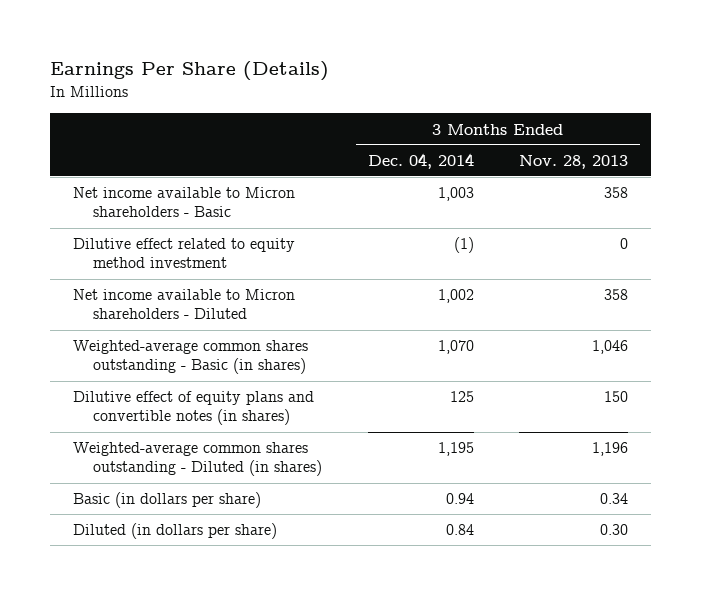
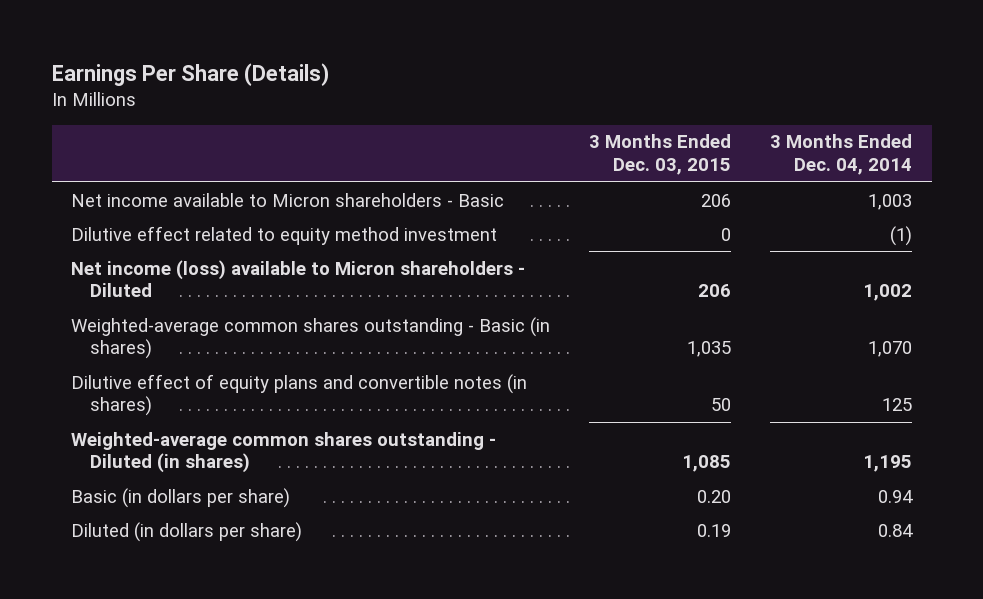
- | 3 Months Ended Dec. 04, 2014 | 3 Months Ended Nov. 28, 2013
+ | 3 Months Ended Dec. 03, 2015 | 3 Months Ended Dec. 04, 2014
- Net income available to Micron shareholders - Diluted | 1,002 | 358
+ Net income (loss) available to Micron shareholders - Diluted | 206 | 1,002

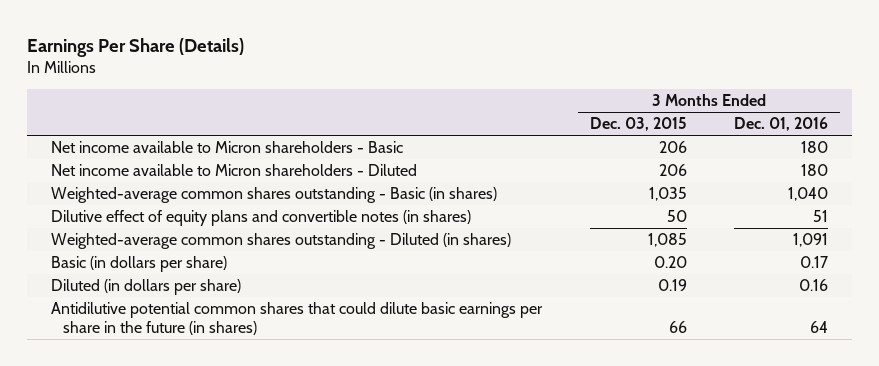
- | 3 Months Ended Dec. 03, 2015 | 3 Months Ended Dec. 04, 2014
+ | 3 Months Ended Dec. 03, 2015 | 3 Months Ended Dec. 01, 2016
- Dilutive effect related to equity method investment | 0 | (1)
- Net income (loss) available to Micron shareholders - Diluted | 206 | 1,002
+ Net income available to Micron shareholders - Diluted | 206 | 180
+ Antidilutive potential common shares that could dilute basic earnings per share in the future (in shares) | 66 | 64

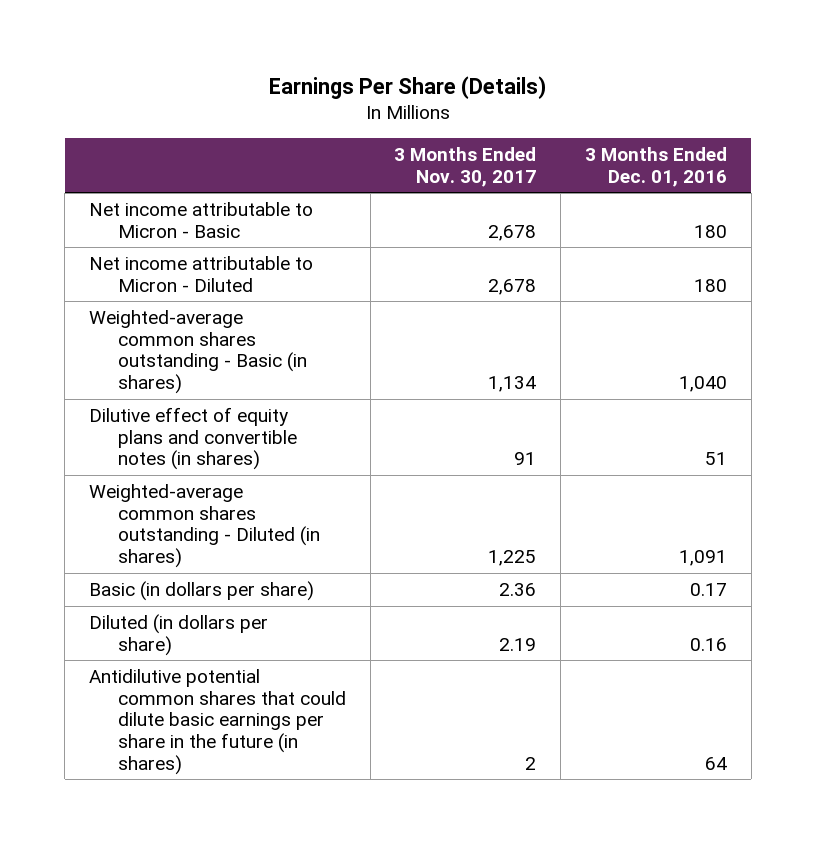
- | 3 Months Ended Dec. 03, 2015 | 3 Months Ended Dec. 01, 2016
+ | 3 Months Ended Nov. 30, 2017 | 3 Months Ended Dec. 01, 2016
- Net income available to Micron shareholders - Basic | 206 | 180
- Net income available to Micron shareholders - Diluted | 206 | 180
+ Net income attributable to Micron - Basic | 2,678 | 180
+ Net income attributable to Micron - Diluted | 2,678 | 180

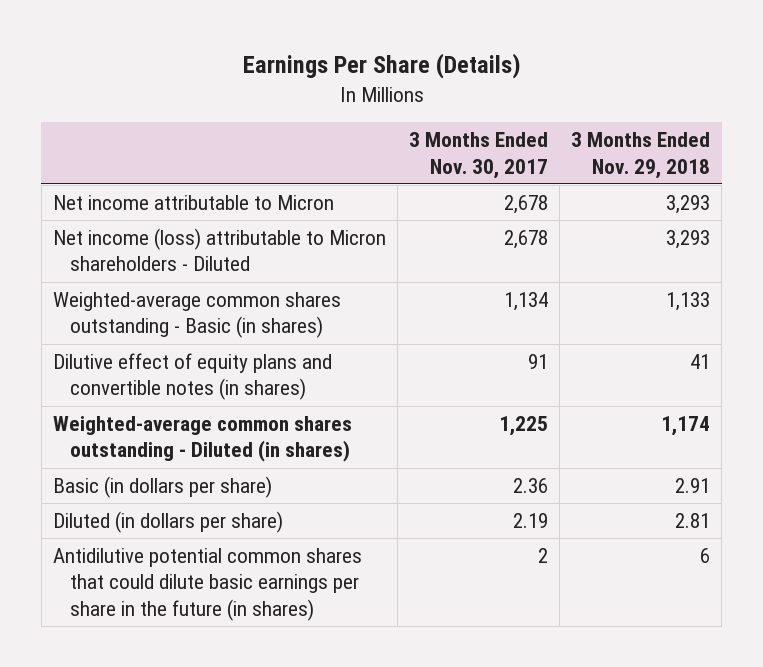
- | 3 Months Ended Nov. 30, 2017 | 3 Months Ended Dec. 01, 2016
+ | 3 Months Ended Nov. 30, 2017 | 3 Months Ended Nov. 29, 2018
- Net income attributable to Micron - Basic | 2,678 | 180
- Net income attributable to Micron - Diluted | 2,678 | 180
+ Net income attributable to Micron | 2,678 | 3,293
+ Net income (loss) attributable to Micron shareholders - Diluted | 2,678 | 3,293

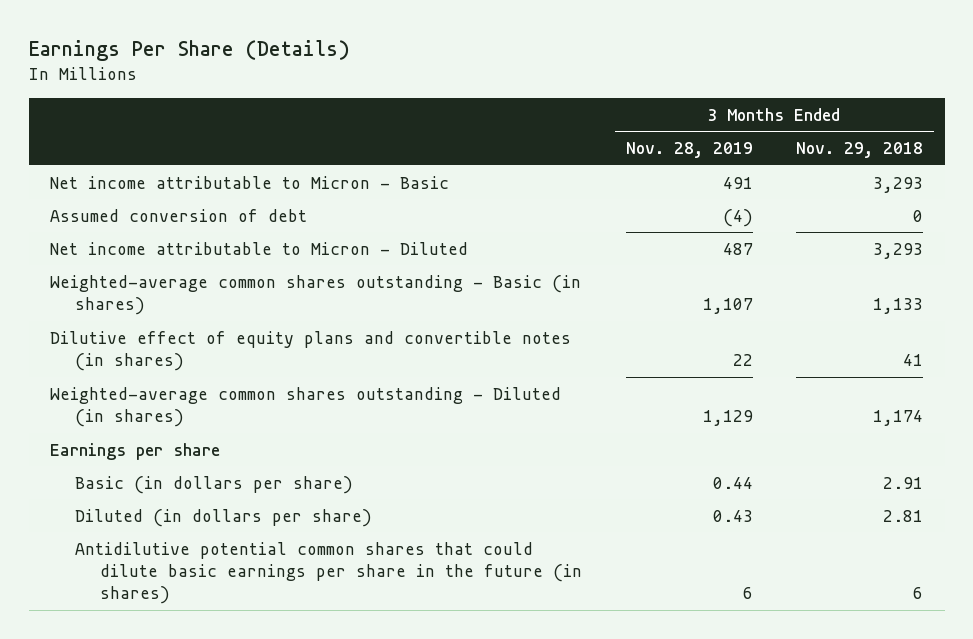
- | 3 Months Ended Nov. 30, 2017 | 3 Months Ended Nov. 29, 2018
+ | 3 Months Ended Nov. 28, 2019 | 3 Months Ended Nov. 29, 2018
- Net income attributable to Micron | 2,678 | 3,293
- Net income (loss) attributable to Micron shareholders - Diluted | 2,678 | 3,293
+ Net income attributable to Micron - Basic | 491 | 3,293
+ Assumed conversion of debt | (4) | 0
+ Net income attributable to Micron - Diluted | 487 | 3,293
+ Earnings per share

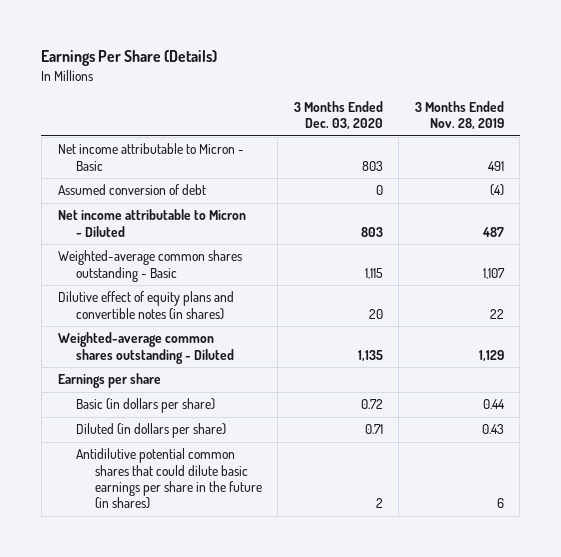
- | 3 Months Ended Nov. 28, 2019 | 3 Months Ended Nov. 29, 2018
+ | 3 Months Ended Dec. 03, 2020 | 3 Months Ended Nov. 28, 2019
- Weighted-average common shares outstanding - Basic (in shares) | 1,107 | 1,133
+ Weighted-average common shares outstanding - Basic | 1,115 | 1,107
- Weighted-average common shares outstanding - Diluted (in shares) | 1,129 | 1,174
+ Weighted-average common shares outstanding - Diluted | 1,135 | 1,129

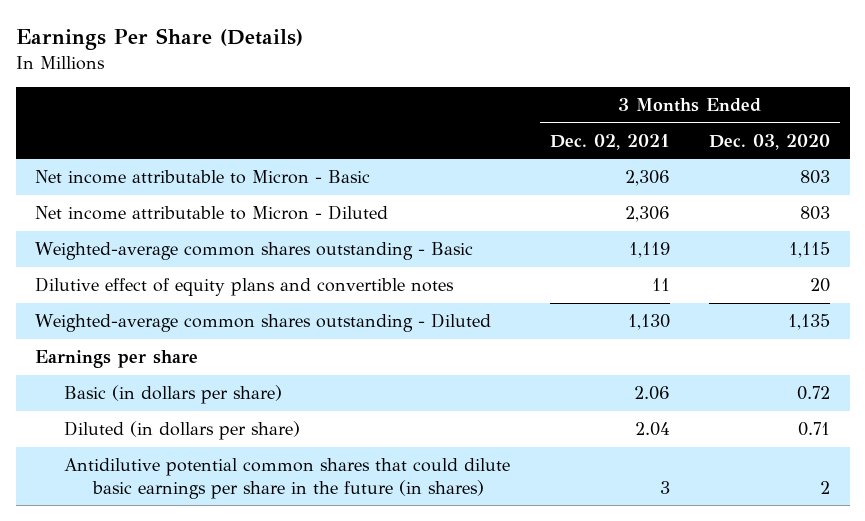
- | 3 Months Ended Dec. 03, 2020 | 3 Months Ended Nov. 28, 2019
+ | 3 Months Ended Dec. 02, 2021 | 3 Months Ended Dec. 03, 2020
- Assumed conversion of debt | 0 | (4)
- Dilutive effect of equity plans and convertible notes (in shares) | 20 | 22
+ Dilutive effect of equity plans and convertible notes | 11 | 20

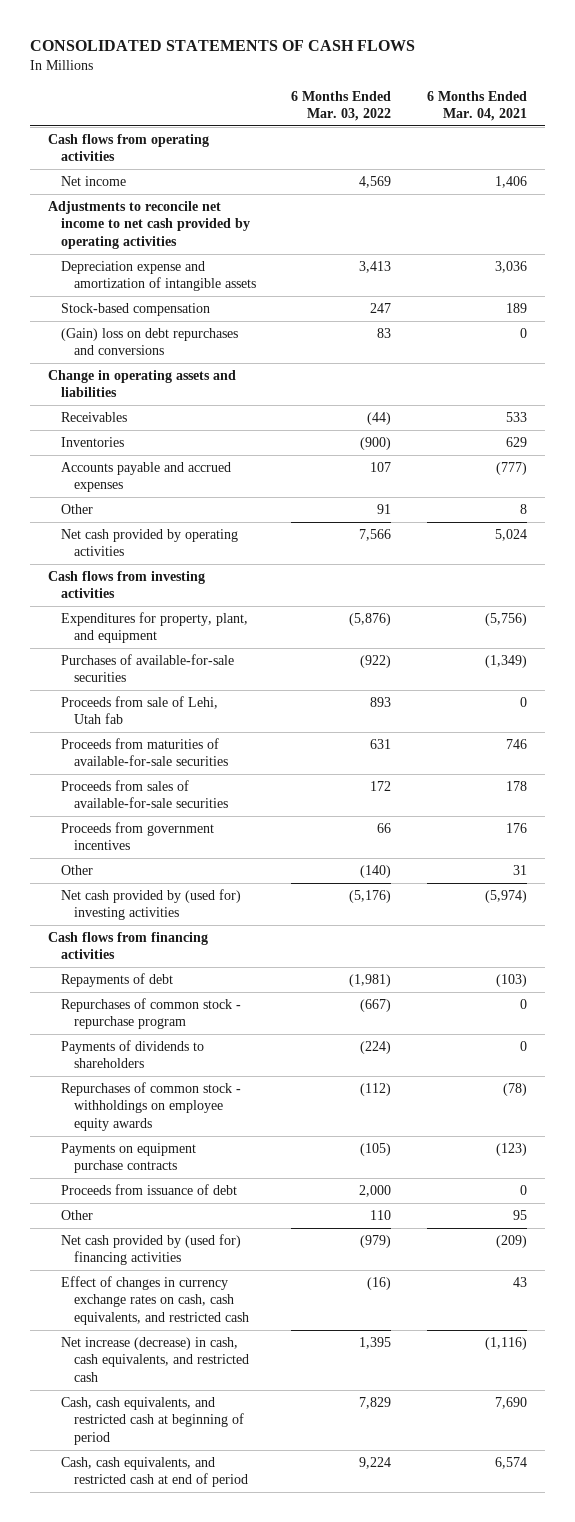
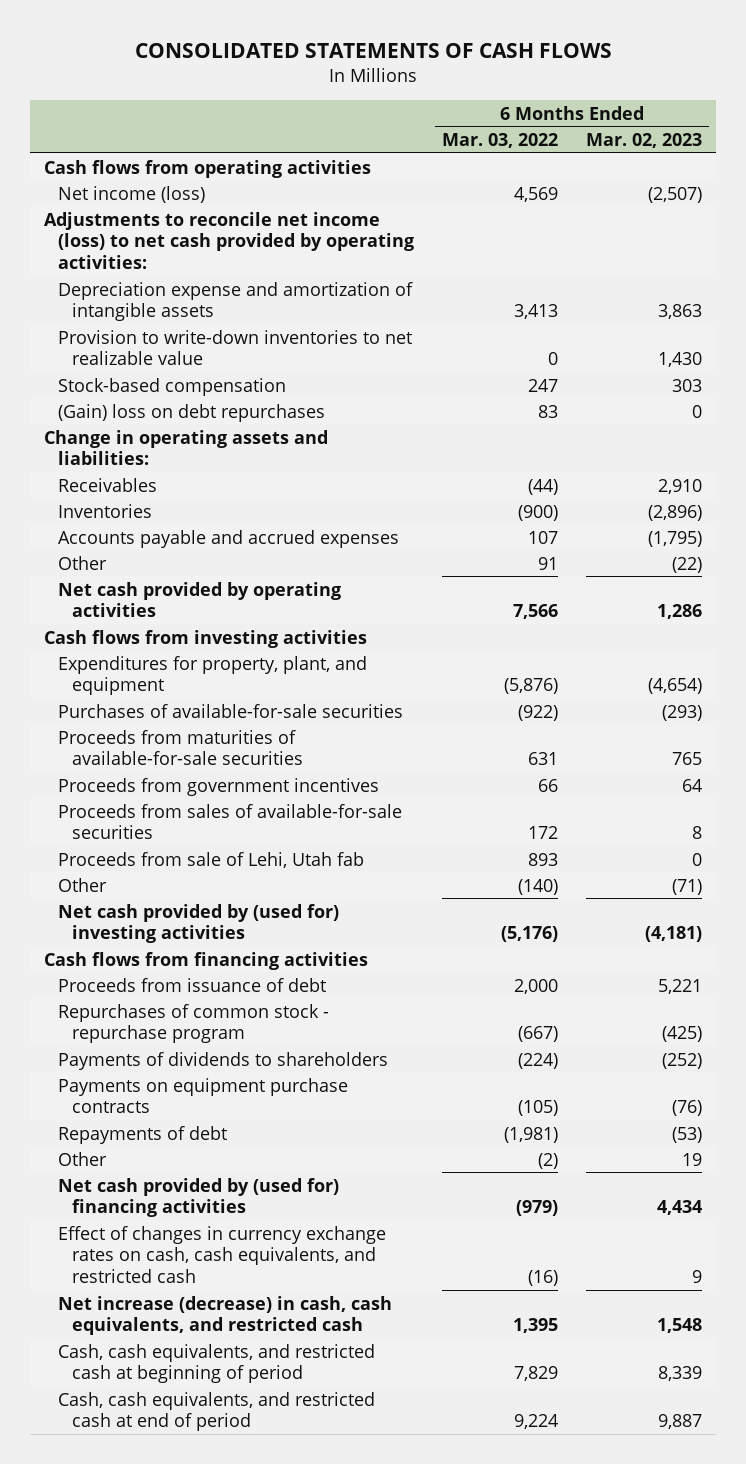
- | 6 Months Ended Mar. 03, 2022 | 6 Months Ended Mar. 04, 2021
+ | 6 Months Ended Mar. 03, 2022 | 6 Months Ended Mar. 02, 2023
- Net income | 4,569 | 1,406
- Adjustments to reconcile net income to net cash provided by operating activities
+ Net income (loss) | 4,569 | (2,507)
+ Adjustments to reconcile net income (loss) to net cash provided by operating activities:
+ Provision to write-down inventories to net realizable value | 0 | 1,430
- (Gain) loss on debt repurchases and conversions | 83 | 0
- Change in operating assets and liabilities
+ (Gain) loss on debt repurchases | 83 | 0
+ Change in operating assets and liabilities:
moved down: Proceeds from sales of available-for-sale securities | 172 | 8
moved down: Proceeds from sale of Lehi, Utah fab | 893 | 0
moved up: Proceeds from issuance of debt | 2,000 | 5,221
- Repurchases of common stock - withholdings on employee equity awards | (112) | (78)
- Other | 110 | 95
moved down: Repayments of debt | (1,981) | (53)
+ Other | (2) | 19

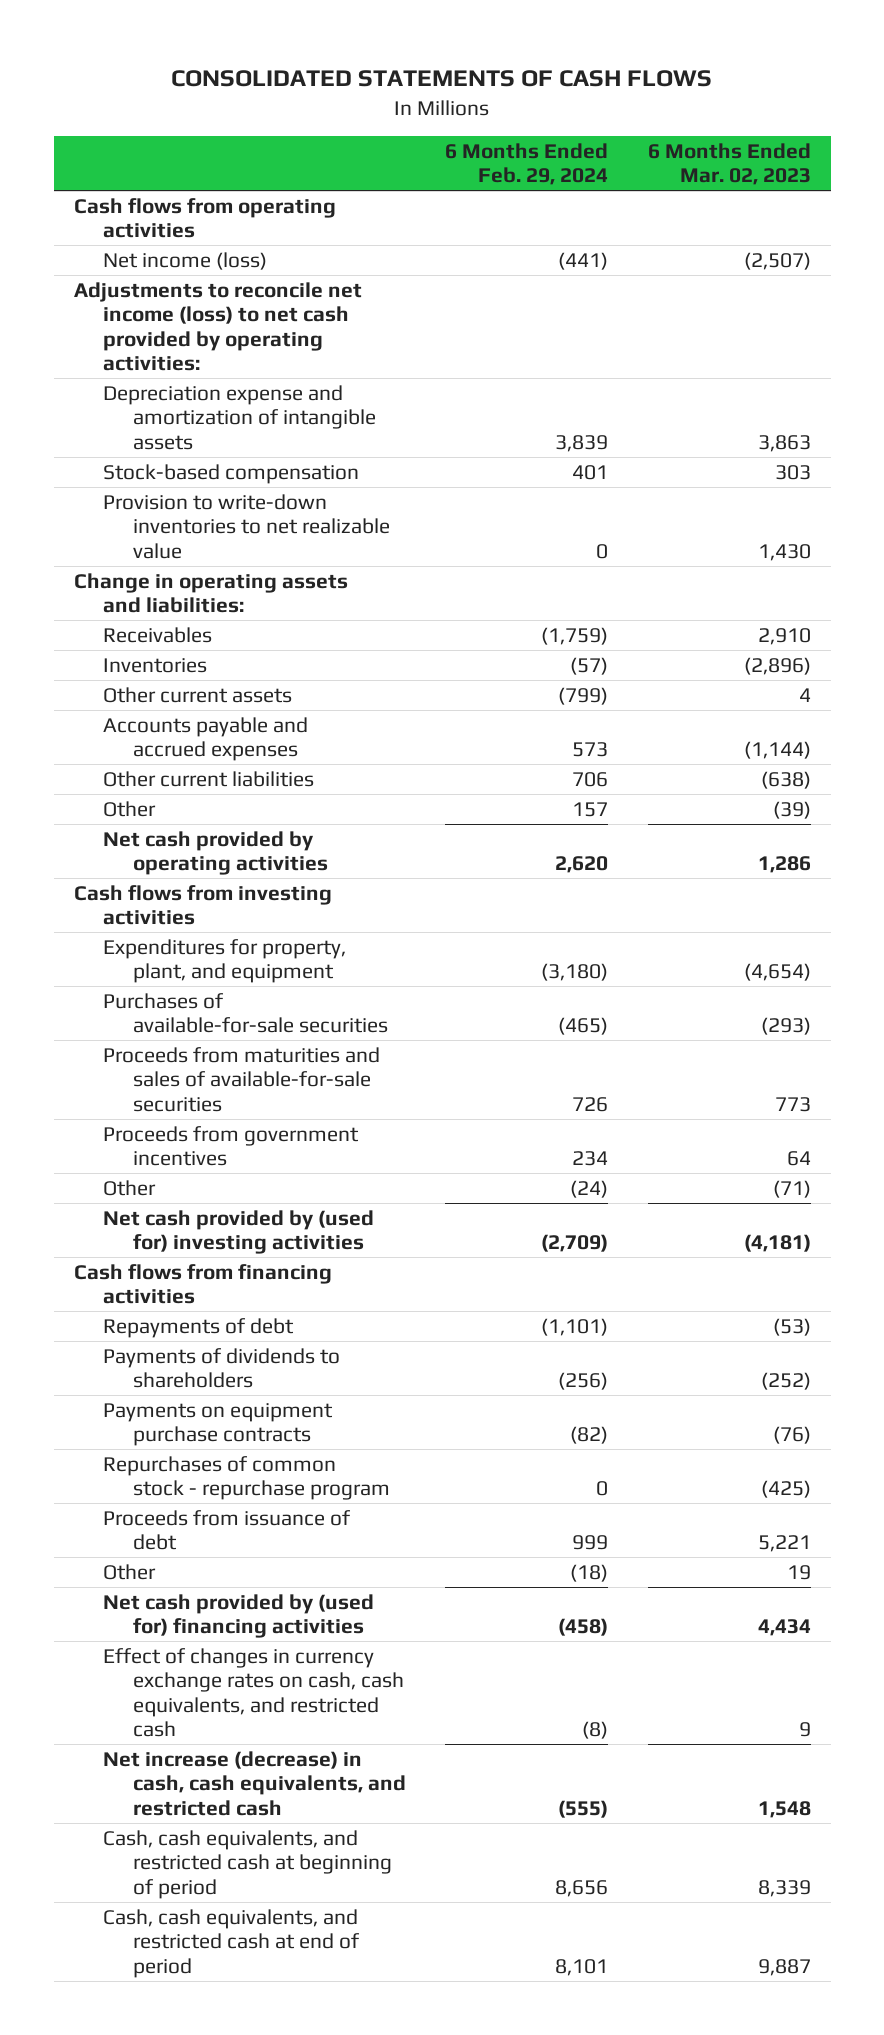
- | 6 Months Ended Mar. 03, 2022 | 6 Months Ended Mar. 02, 2023
+ | 6 Months Ended Feb. 29, 2024 | 6 Months Ended Mar. 02, 2023
- (Gain) loss on debt repurchases | 83 | 0
moved down: Provision to write-down inventories to net realizable value | 0 | 1,430
- Accounts payable and accrued expenses | 107 | (1,795)
- Other | 91 | (22)
+ Other current assets | (799) | 4
+ Accounts payable and accrued expenses | 573 | (1,144)
+ Other current liabilities | 706 | (638)
+ Other | 157 | (39)
- Proceeds from maturities of available-for-sale securities | 631 | 765
+ Proceeds from maturities and sales of available-for-sale securities | 726 | 773
- Proceeds from sales of available-for-sale securities | 172 | 8
- Proceeds from sale of Lehi, Utah fab | 893 | 0
moved up: Repayments of debt | (1,101) | (53)
moved down: Repurchases of common stock - repurchase program | 0 | (425)
moved down: Proceeds from issuance of debt | 999 | 5,221

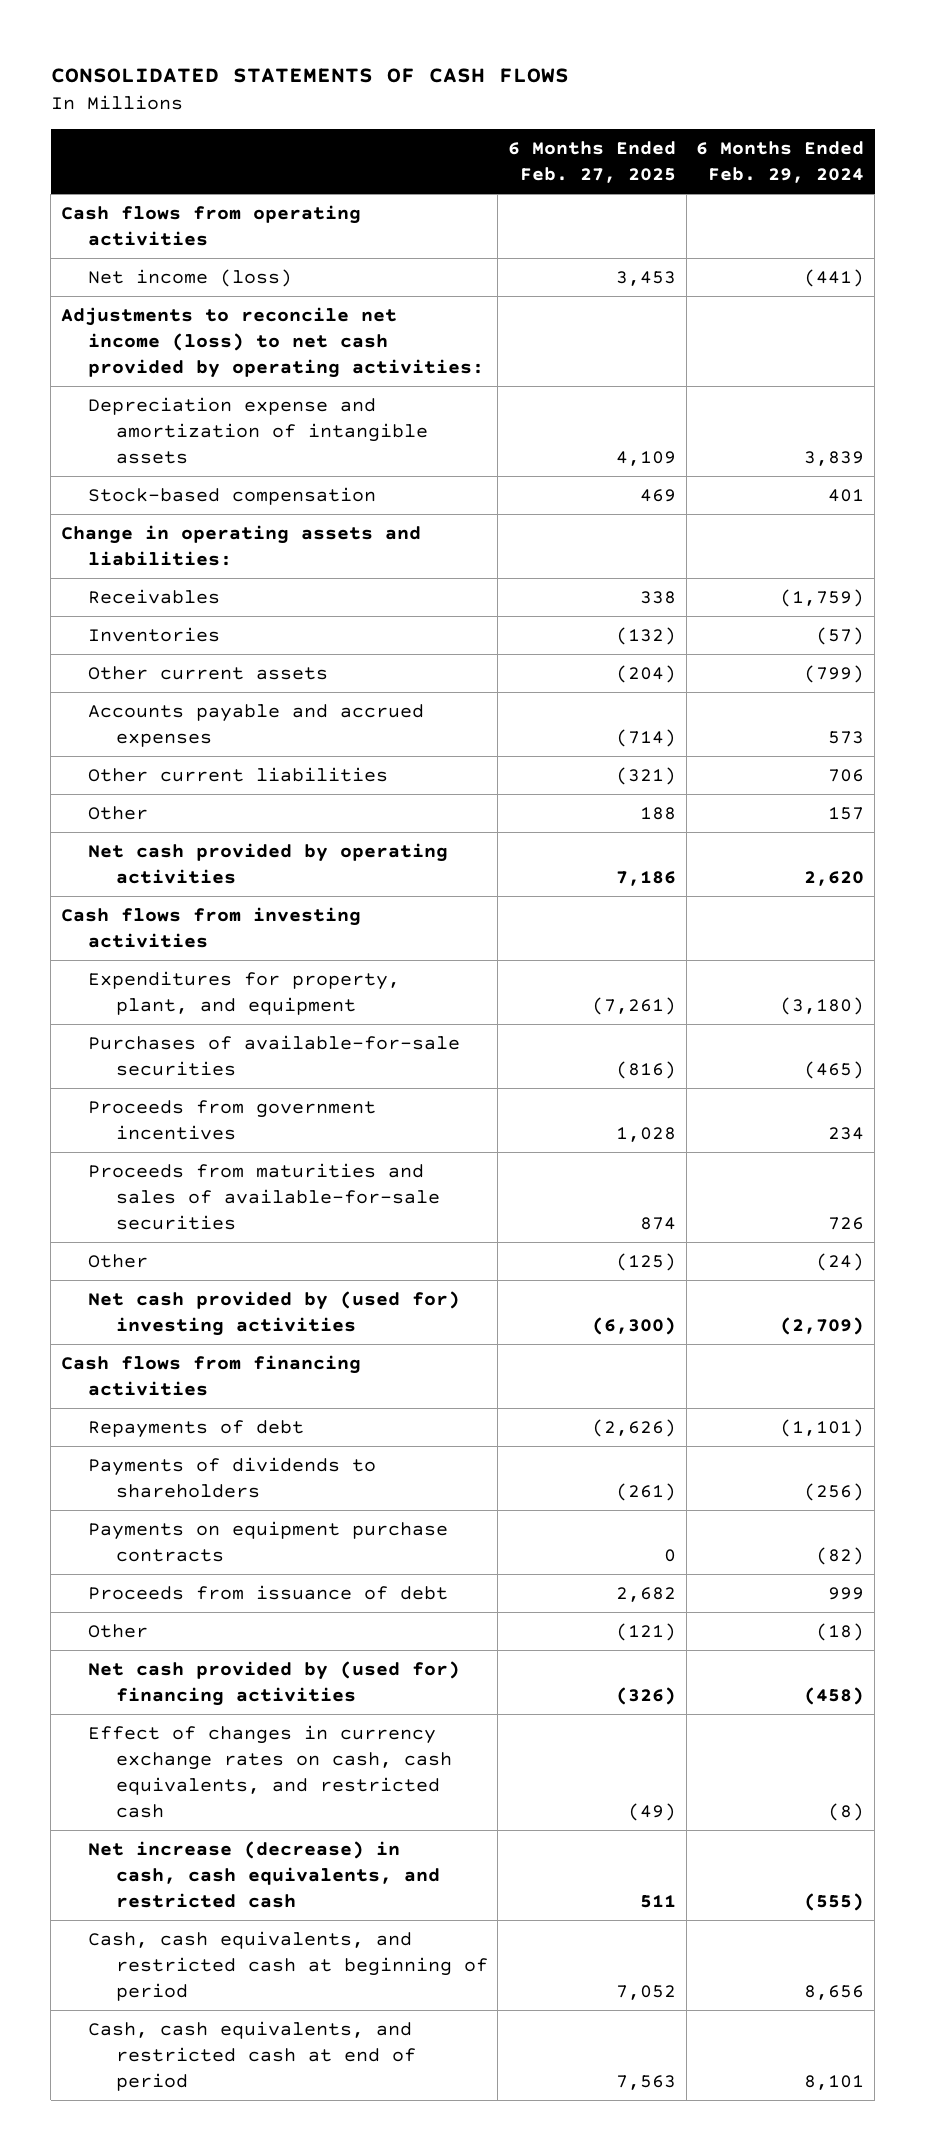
- | 6 Months Ended Feb. 29, 2024 | 6 Months Ended Mar. 02, 2023
+ | 6 Months Ended Feb. 27, 2025 | 6 Months Ended Feb. 29, 2024
- Provision to write-down inventories to net realizable value | 0 | 1,430
moved down: Proceeds from maturities and sales of available-for-sale securities | 874 | 726
- Repurchases of common stock - repurchase program | 0 | (425)

